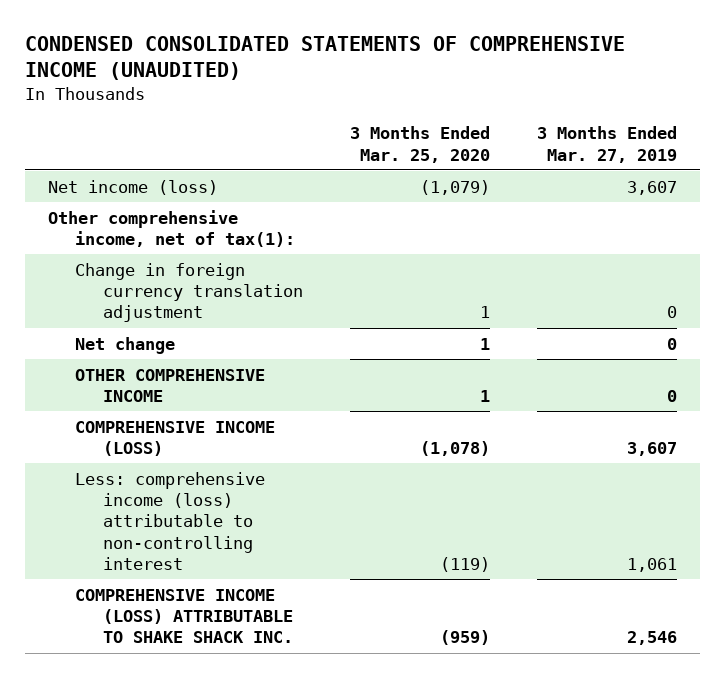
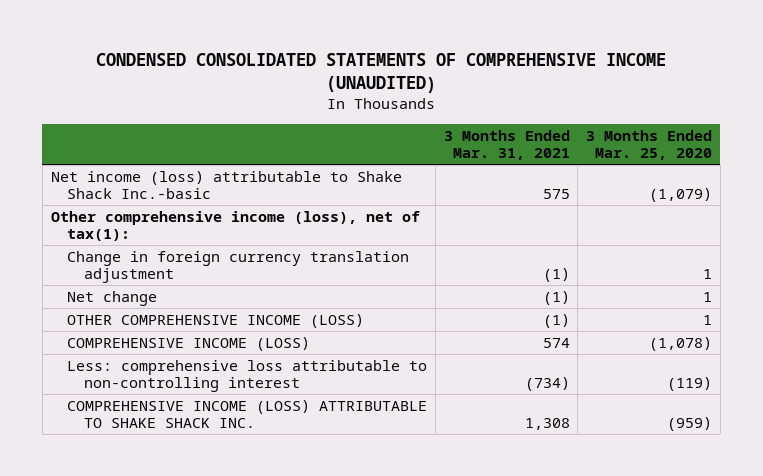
- | 3 Months Ended Mar. 25, 2020 | 3 Months Ended Mar. 27, 2019
+ | 3 Months Ended Mar. 31, 2021 | 3 Months Ended Mar. 25, 2020
- Net income (loss) | (1,079) | 3,607
- Other comprehensive income, net of tax(1):
+ Net income (loss) attributable to Shake Shack Inc.-basic | 575 | (1,079)
+ Other comprehensive income (loss), net of tax(1):
- OTHER COMPREHENSIVE INCOME | 1 | 0
+ OTHER COMPREHENSIVE INCOME (LOSS) | (1) | 1
- Less: comprehensive income (loss) attributable to non-controlling interest | (119) | 1,061
+ Less: comprehensive loss attributable to non-controlling interest | (734) | (119)

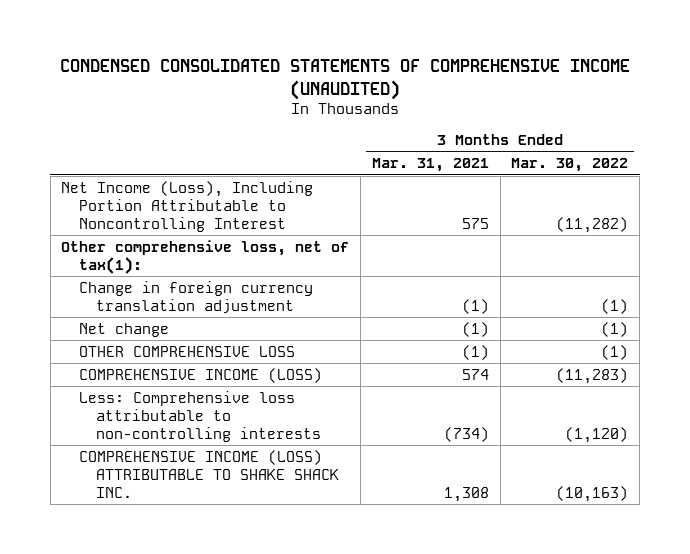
- | 3 Months Ended Mar. 31, 2021 | 3 Months Ended Mar. 25, 2020
+ | 3 Months Ended Mar. 31, 2021 | 3 Months Ended Mar. 30, 2022
- Net income (loss) attributable to Shake Shack Inc.-basic | 575 | (1,079)
- Other comprehensive income (loss), net of tax(1):
+ Net Income (Loss), Including Portion Attributable to Noncontrolling Interest | 575 | (11,282)
+ Other comprehensive loss, net of tax(1):
- OTHER COMPREHENSIVE INCOME (LOSS) | (1) | 1
+ OTHER COMPREHENSIVE LOSS | (1) | (1)
- Less: comprehensive loss attributable to non-controlling interest | (734) | (119)
+ Less: Comprehensive loss attributable to non-controlling interests | (734) | (1,120)

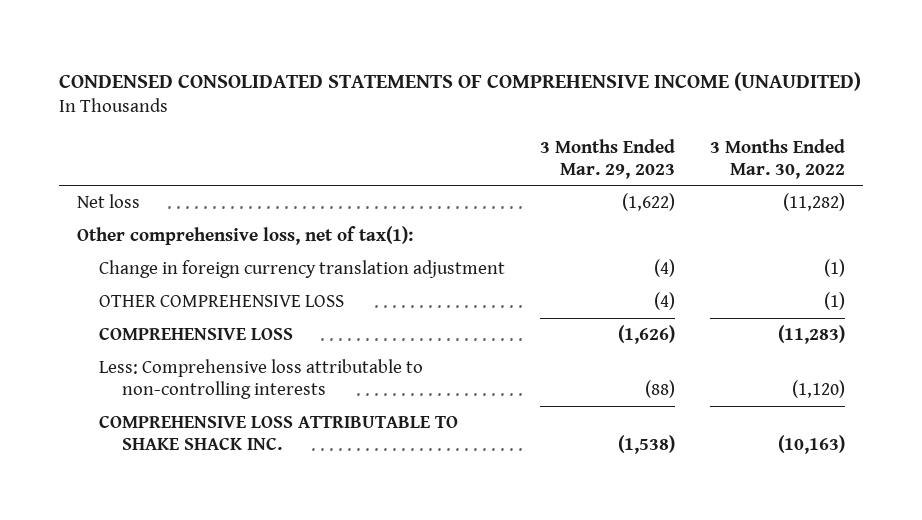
- | 3 Months Ended Mar. 31, 2021 | 3 Months Ended Mar. 30, 2022
+ | 3 Months Ended Mar. 29, 2023 | 3 Months Ended Mar. 30, 2022
- Net Income (Loss), Including Portion Attributable to Noncontrolling Interest | 575 | (11,282)
+ Net loss | (1,622) | (11,282)
- Net change | (1) | (1)
- COMPREHENSIVE INCOME (LOSS) | 574 | (11,283)
+ COMPREHENSIVE LOSS | (1,626) | (11,283)
- COMPREHENSIVE INCOME (LOSS) ATTRIBUTABLE TO SHAKE SHACK INC. | 1,308 | (10,163)
+ COMPREHENSIVE LOSS ATTRIBUTABLE TO SHAKE SHACK INC. | (1,538) | (10,163)

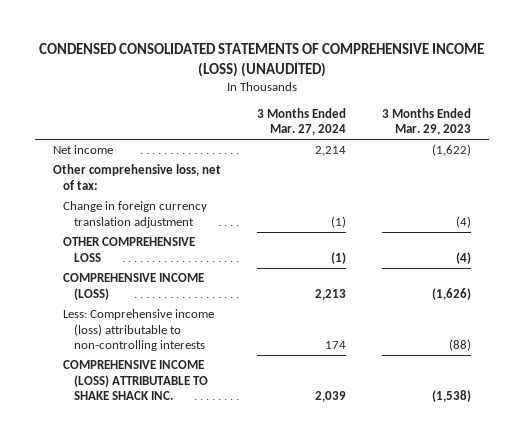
- CONDENSED CONSOLIDATED STATEMENTS OF COMPREHENSIVE INCOME (UNAUDITED)
+ CONDENSED CONSOLIDATED STATEMENTS OF COMPREHENSIVE INCOME (LOSS) (UNAUDITED)
- | 3 Months Ended Mar. 29, 2023 | 3 Months Ended Mar. 30, 2022
+ | 3 Months Ended Mar. 27, 2024 | 3 Months Ended Mar. 29, 2023
- Net loss | (1,622) | (11,282)
- Other comprehensive loss, net of tax(1):
+ Net income | 2,214 | (1,622)
+ Other comprehensive loss, net of tax:
- COMPREHENSIVE LOSS | (1,626) | (11,283)
- Less: Comprehensive loss attributable to non-controlling interests | (88) | (1,120)
- COMPREHENSIVE LOSS ATTRIBUTABLE TO SHAKE SHACK INC. | (1,538) | (10,163)
+ COMPREHENSIVE INCOME (LOSS) | 2,213 | (1,626)
+ Less: Comprehensive income (loss) attributable to non-controlling interests | 174 | (88)
+ COMPREHENSIVE INCOME (LOSS) ATTRIBUTABLE TO SHAKE SHACK INC. | 2,039 | (1,538)

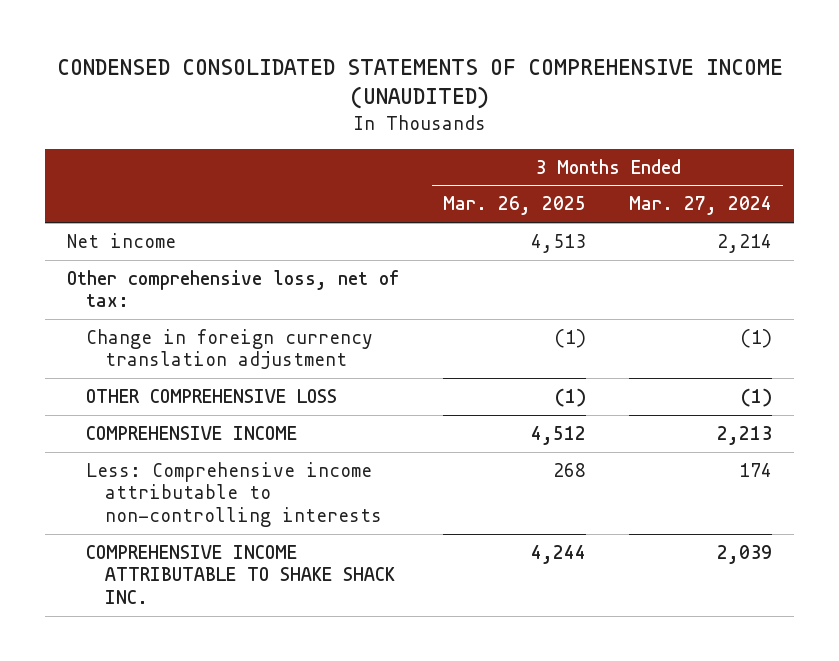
- CONDENSED CONSOLIDATED STATEMENTS OF COMPREHENSIVE INCOME (LOSS) (UNAUDITED)
+ CONDENSED CONSOLIDATED STATEMENTS OF COMPREHENSIVE INCOME (UNAUDITED)
- | 3 Months Ended Mar. 27, 2024 | 3 Months Ended Mar. 29, 2023
+ | 3 Months Ended Mar. 26, 2025 | 3 Months Ended Mar. 27, 2024
- COMPREHENSIVE INCOME (LOSS) | 2,213 | (1,626)
- Less: Comprehensive income (loss) attributable to non-controlling interests | 174 | (88)
- COMPREHENSIVE INCOME (LOSS) ATTRIBUTABLE TO SHAKE SHACK INC. | 2,039 | (1,538)
+ COMPREHENSIVE INCOME | 4,512 | 2,213
+ Less: Comprehensive income attributable to non-controlling interests | 268 | 174
+ COMPREHENSIVE INCOME ATTRIBUTABLE TO SHAKE SHACK INC. | 4,244 | 2,039

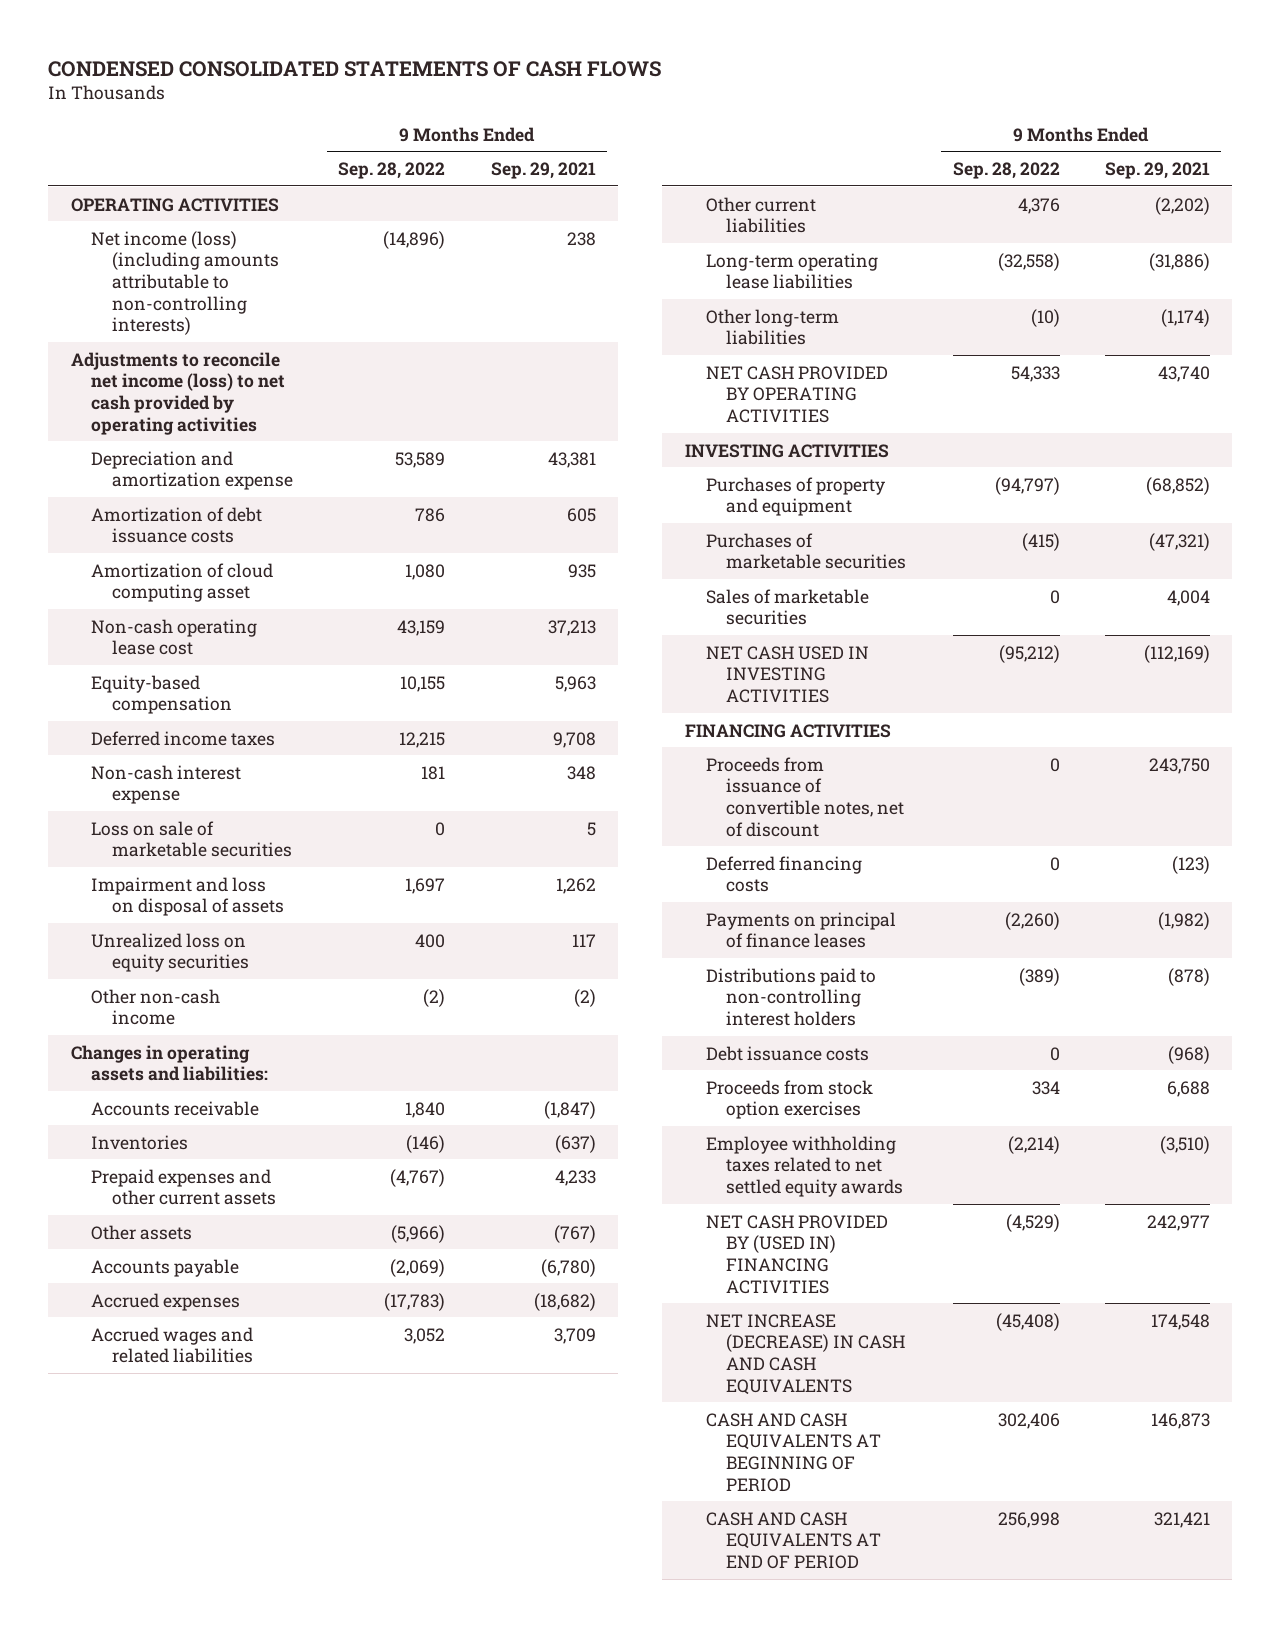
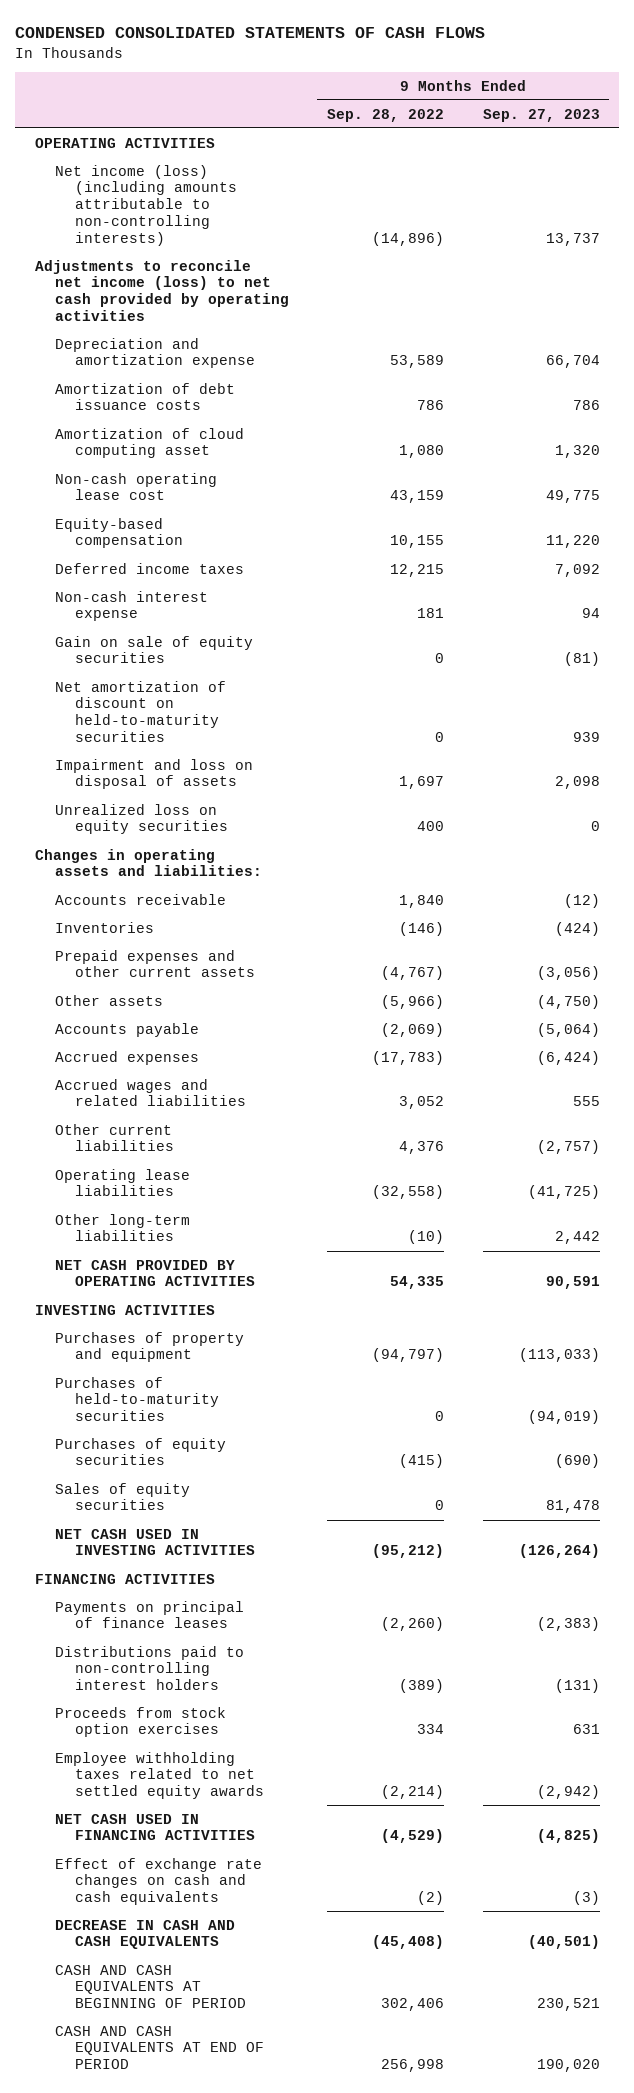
- | 9 Months Ended Sep. 28, 2022 | 9 Months Ended Sep. 29, 2021
+ | 9 Months Ended Sep. 28, 2022 | 9 Months Ended Sep. 27, 2023
- Loss on sale of marketable securities | 0 | 5
+ Gain on sale of equity securities | 0 | (81)
+ Net amortization of discount on held-to-maturity securities | 0 | 939
- Other non-cash income | (2) | (2)
- Long-term operating lease liabilities | (32,558) | (31,886)
+ Operating lease liabilities | (32,558) | (41,725)
- NET CASH PROVIDED BY OPERATING ACTIVITIES | 54,333 | 43,740
+ NET CASH PROVIDED BY OPERATING ACTIVITIES | 54,335 | 90,591
- Purchases of marketable securities | (415) | (47,321)
- Sales of marketable securities | 0 | 4,004
+ Purchases of held-to-maturity securities | 0 | (94,019)
+ Purchases of equity securities | (415) | (690)
+ Sales of equity securities | 0 | 81,478
- Proceeds from issuance of convertible notes, net of discount | 0 | 243,750
- Deferred financing costs | 0 | (123)
- Debt issuance costs | 0 | (968)
- NET CASH PROVIDED BY (USED IN) FINANCING ACTIVITIES | (4,529) | 242,977
- NET INCREASE (DECREASE) IN CASH AND CASH EQUIVALENTS | (45,408) | 174,548
+ NET CASH USED IN FINANCING ACTIVITIES | (4,529) | (4,825)
+ Effect of exchange rate changes on cash and cash equivalents | (2) | (3)
+ DECREASE IN CASH AND CASH EQUIVALENTS | (45,408) | (40,501)

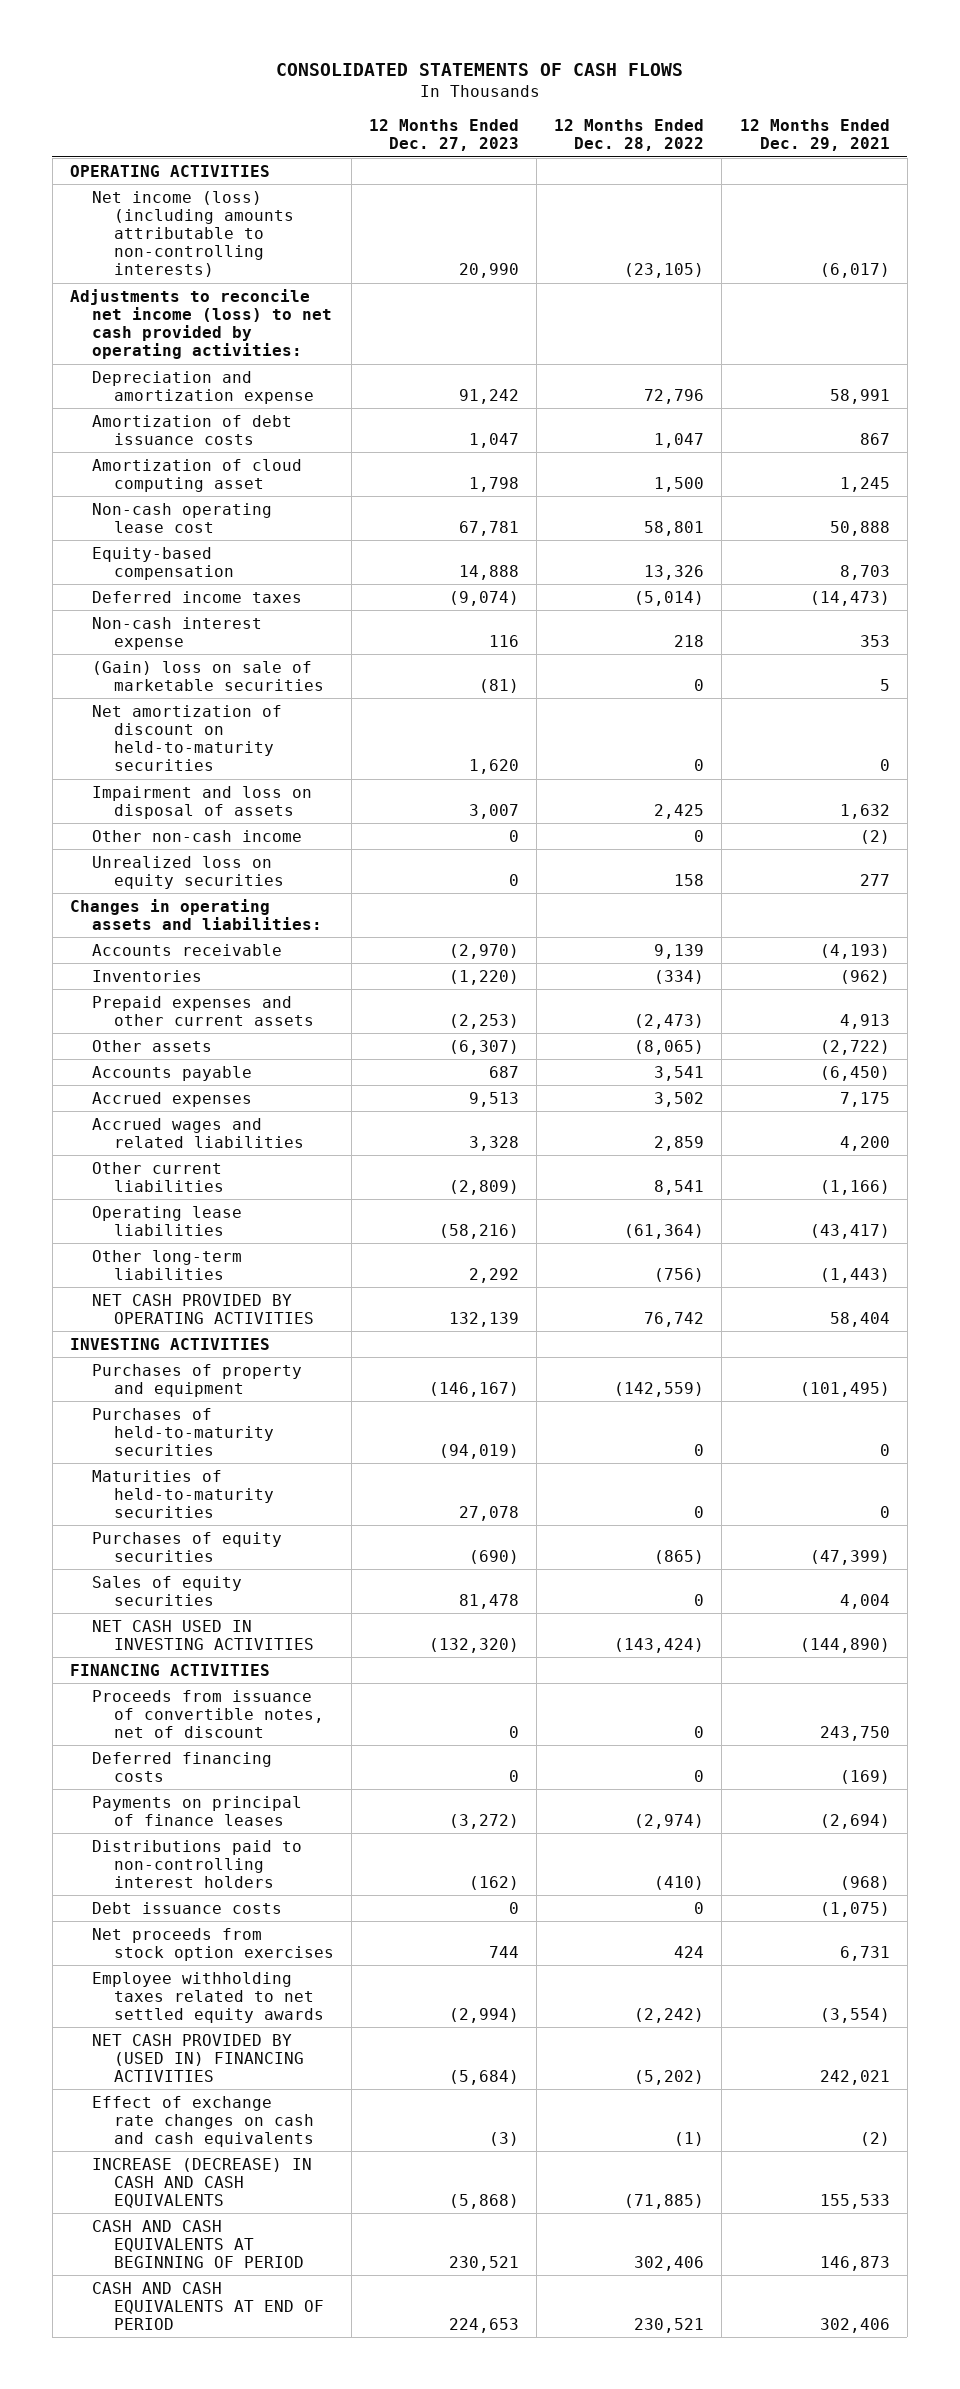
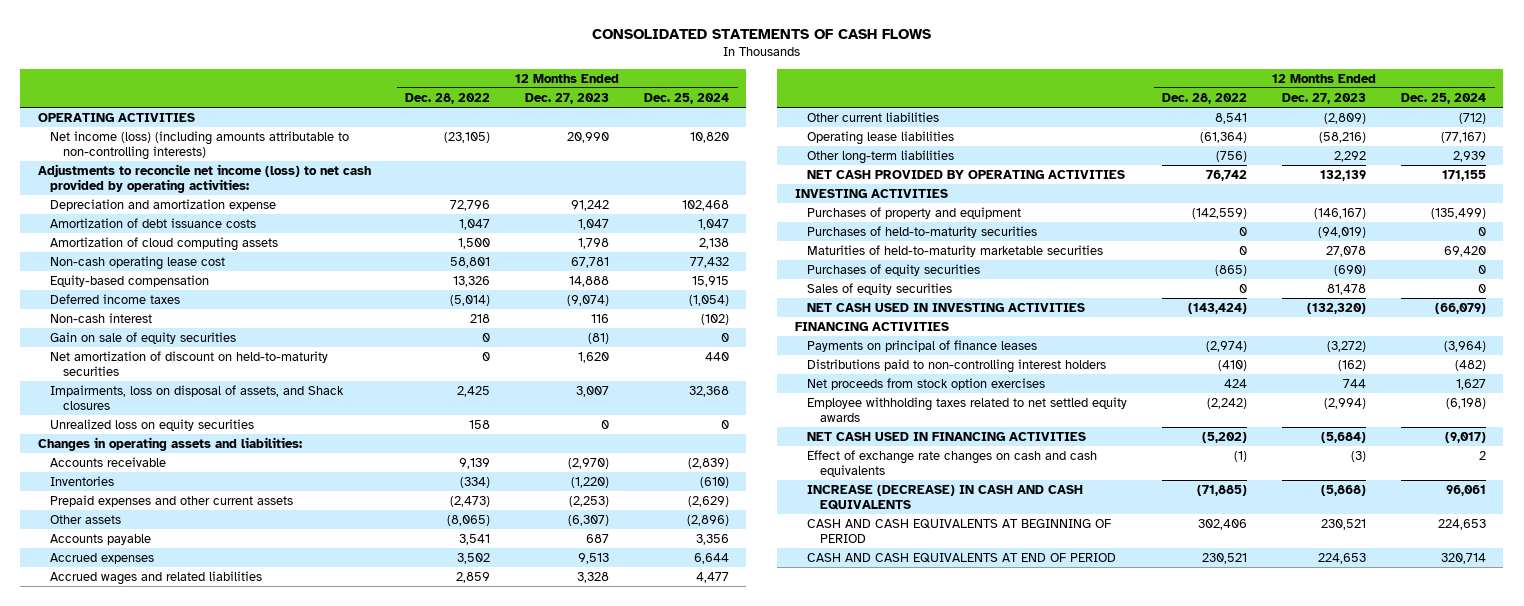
- | 12 Months Ended Dec. 27, 2023 | 12 Months Ended Dec. 28, 2022 | 12 Months Ended Dec. 29, 2021
+ | 12 Months Ended Dec. 28, 2022 | 12 Months Ended Dec. 27, 2023 | 12 Months Ended Dec. 25, 2024
- Amortization of cloud computing asset | 1,798 | 1,500 | 1,245
+ Amortization of cloud computing assets | 1,500 | 1,798 | 2,138
- Non-cash interest expense | 116 | 218 | 353
- (Gain) loss on sale of marketable securities | (81) | 0 | 5
+ Non-cash interest | 218 | 116 | (102)
+ Gain on sale of equity securities | 0 | (81) | 0
- Impairment and loss on disposal of assets | 3,007 | 2,425 | 1,632
- Other non-cash income | 0 | 0 | (2)
+ Impairments, loss on disposal of assets, and Shack closures | 2,425 | 3,007 | 32,368
- Maturities of held-to-maturity securities | 27,078 | 0 | 0
+ Maturities of held-to-maturity marketable securities | 0 | 27,078 | 69,420
- Proceeds from issuance of convertible notes, net of discount | 0 | 0 | 243,750
- Deferred financing costs | 0 | 0 | (169)
- Debt issuance costs | 0 | 0 | (1,075)
- NET CASH PROVIDED BY (USED IN) FINANCING ACTIVITIES | (5,684) | (5,202) | 242,021
+ NET CASH USED IN FINANCING ACTIVITIES | (5,202) | (5,684) | (9,017)

